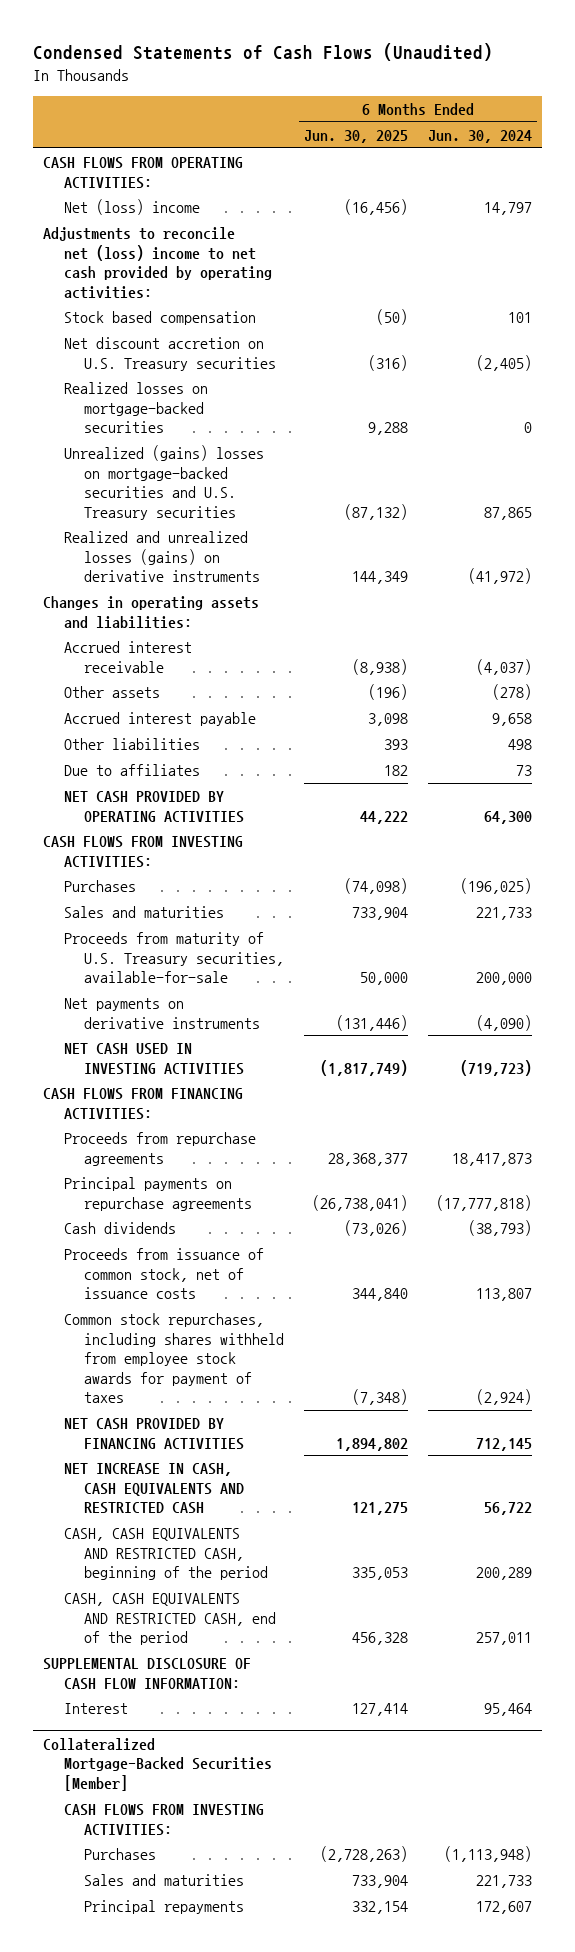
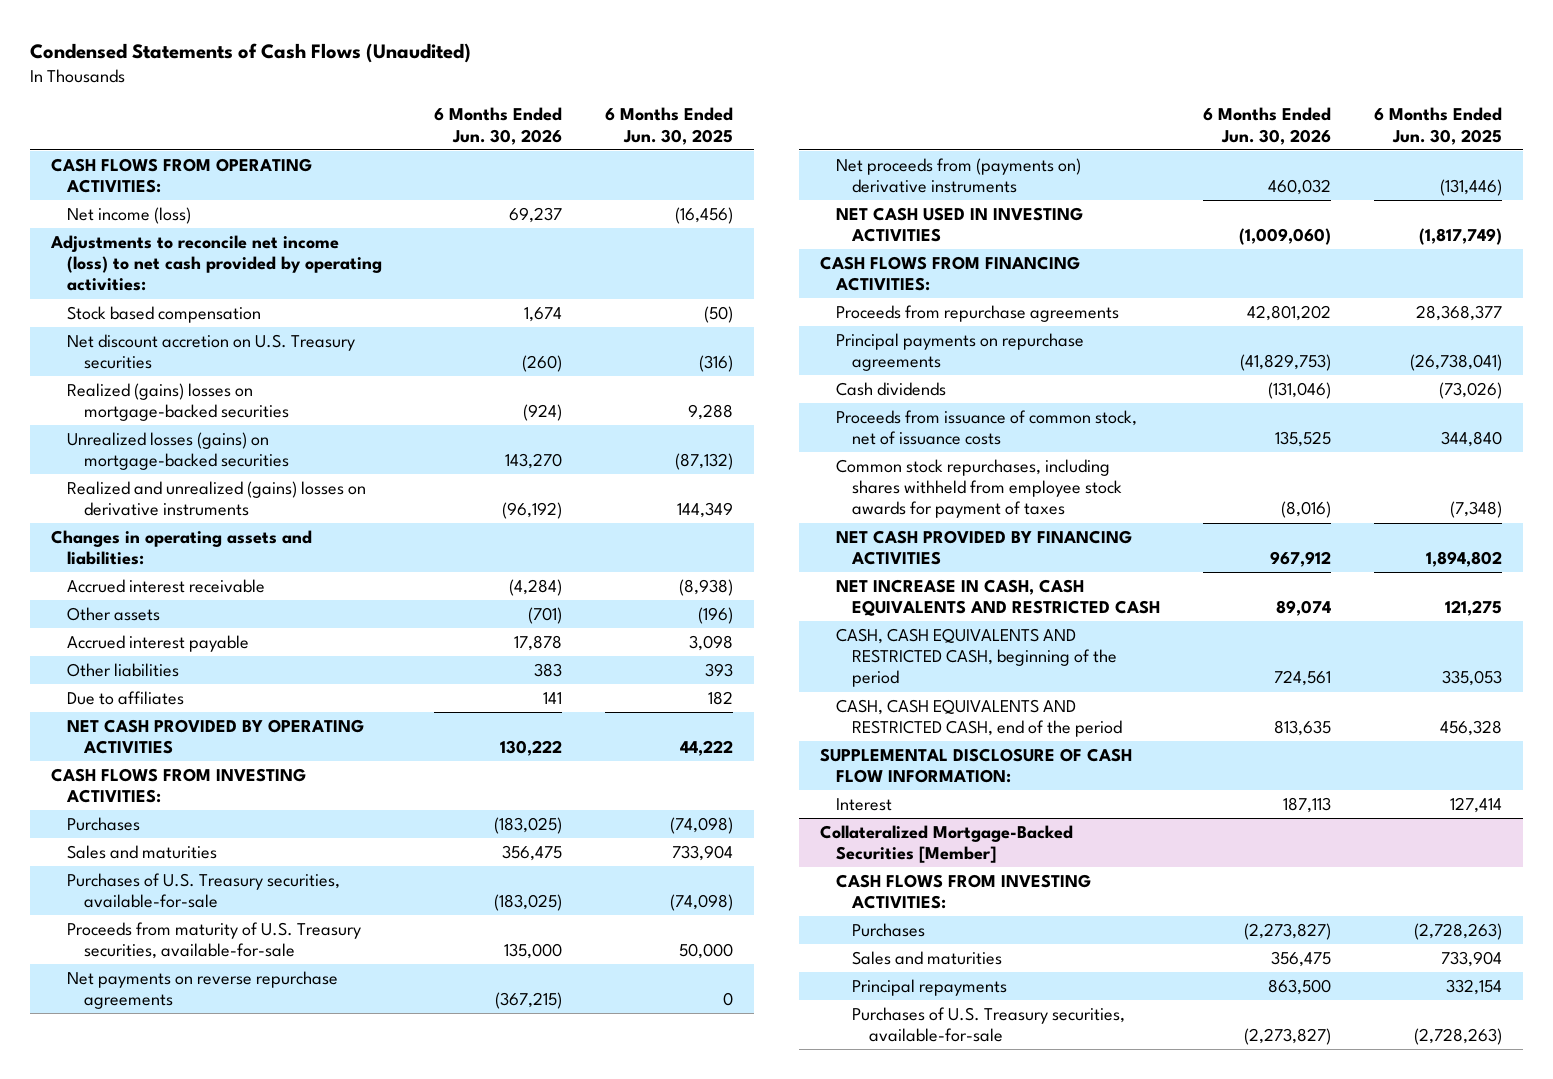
- | 6 Months Ended Jun. 30, 2025 | 6 Months Ended Jun. 30, 2024
+ | 6 Months Ended Jun. 30, 2026 | 6 Months Ended Jun. 30, 2025
- Net (loss) income | (16,456) | 14,797
- Adjustments to reconcile net (loss) income to net cash provided by operating activities:
+ Net income (loss) | 69,237 | (16,456)
+ Adjustments to reconcile net income (loss) to net cash provided by operating activities:
- Realized losses on mortgage-backed securities | 9,288 | 0
- Unrealized (gains) losses on mortgage-backed securities and U.S. Treasury securities | (87,132) | 87,865
- Realized and unrealized losses (gains) on derivative instruments | 144,349 | (41,972)
+ Realized (gains) losses on mortgage-backed securities | (924) | 9,288
+ Unrealized losses (gains) on mortgage-backed securities | 143,270 | (87,132)
+ Realized and unrealized (gains) losses on derivative instruments | (96,192) | 144,349
+ Purchases of U.S. Treasury securities, available-for-sale | (183,025) | (74,098)
- Net payments on derivative instruments | (131,446) | (4,090)
+ Net payments on reverse repurchase agreements | (367,215) | 0
+ Net proceeds from (payments on) derivative instruments | 460,032 | (131,446)
@ Collateralized Mortgage-Backed Securities [Member]
+ Purchases of U.S. Treasury securities, available-for-sale | (2,273,827) | (2,728,263)

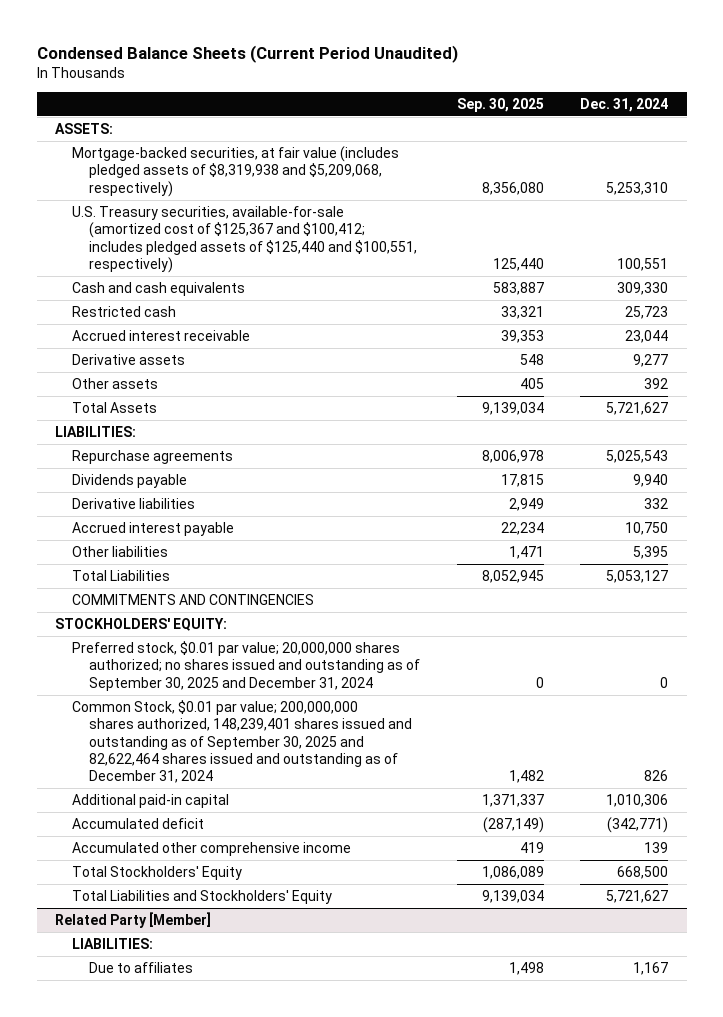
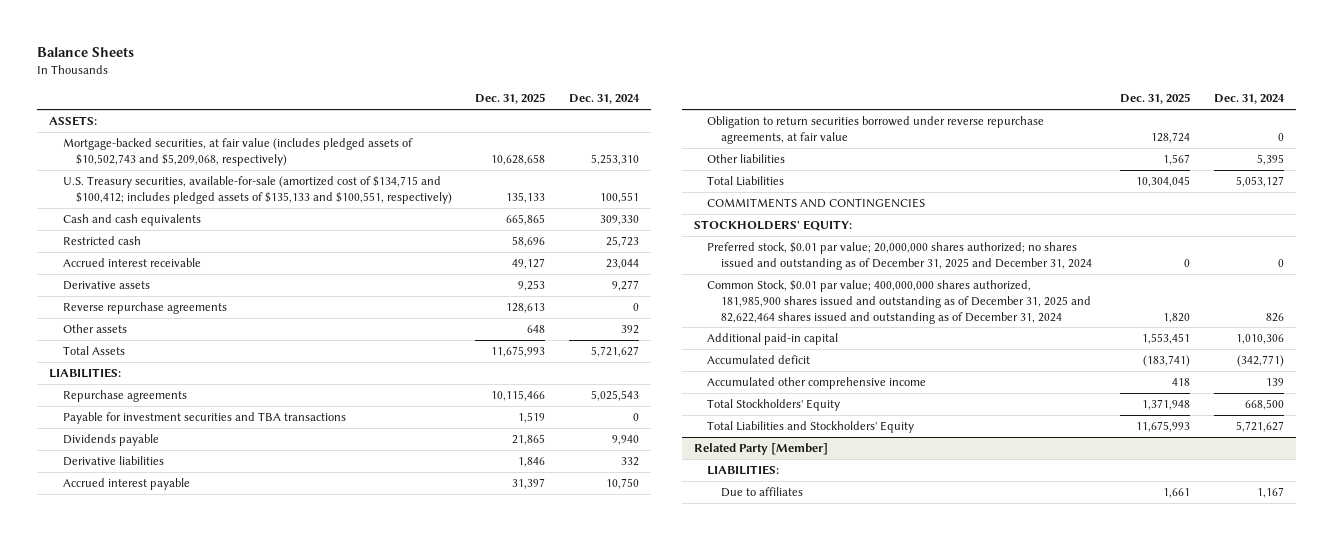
- Condensed Balance Sheets (Current Period Unaudited)
+ Balance Sheets
- | Sep. 30, 2025 | Dec. 31, 2024
+ | Dec. 31, 2025 | Dec. 31, 2024
- Mortgage-backed securities, at fair value (includes pledged assets of $8,319,938 and $5,209,068, respectively) | 8,356,080 | 5,253,310
- U.S. Treasury securities, available-for-sale (amortized cost of $125,367 and $100,412; includes pledged assets of $125,440 and $100,551, respectively) | 125,440 | 100,551
+ Mortgage-backed securities, at fair value (includes pledged assets of $10,502,743 and $5,209,068, respectively) | 10,628,658 | 5,253,310
+ U.S. Treasury securities, available-for-sale (amortized cost of $134,715 and $100,412; includes pledged assets of $135,133 and $100,551, respectively) | 135,133 | 100,551
+ Reverse repurchase agreements | 128,613 | 0
+ Payable for investment securities and TBA transactions | 1,519 | 0
+ Obligation to return securities borrowed under reverse repurchase agreements, at fair value | 128,724 | 0
- Preferred stock, $0.01 par value; 20,000,000 shares authorized; no shares issued and outstanding as of September 30, 2025 and December 31, 2024 | 0 | 0
- Common Stock, $0.01 par value; 200,000,000 shares authorized, 148,239,401 shares issued and outstanding as of September 30, 2025 and 82,622,464 shares issued and outstanding as of December 31, 2024 | 1,482 | 826
+ Preferred stock, $0.01 par value; 20,000,000 shares authorized; no shares issued and outstanding as of December 31, 2025 and December 31, 2024 | 0 | 0
+ Common Stock, $0.01 par value; 400,000,000 shares authorized, 181,985,900 shares issued and outstanding as of December 31, 2025 and 82,622,464 shares issued and outstanding as of December 31, 2024 | 1,820 | 826

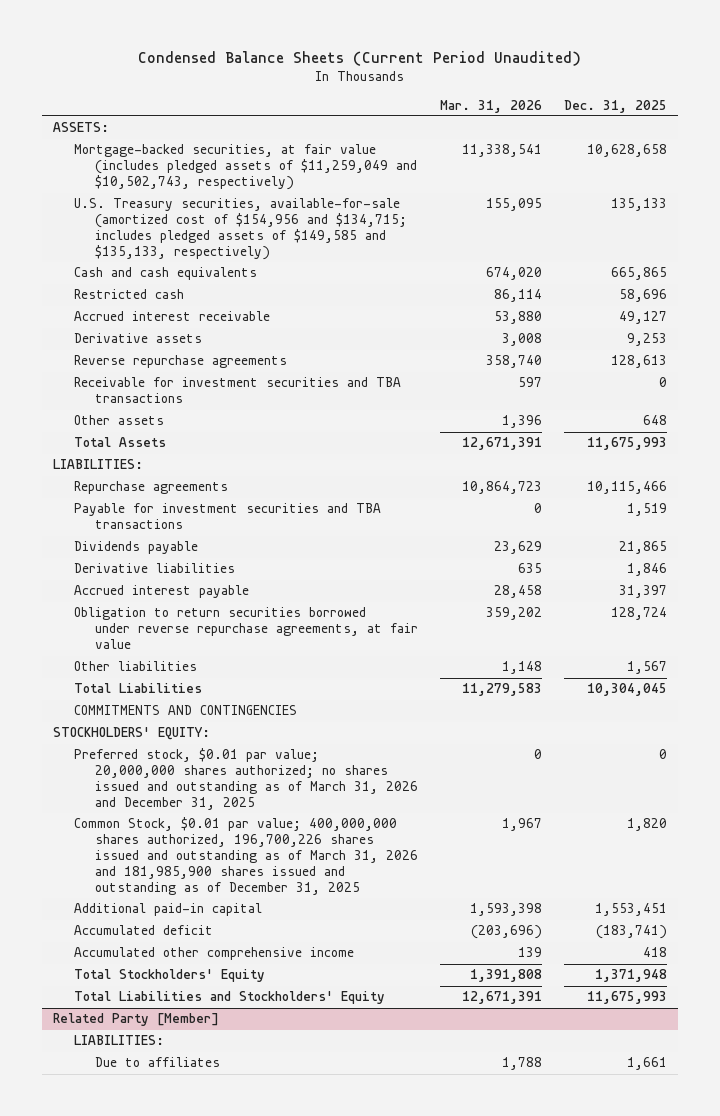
- Balance Sheets
+ Condensed Balance Sheets (Current Period Unaudited)
- | Dec. 31, 2025 | Dec. 31, 2024
+ | Mar. 31, 2026 | Dec. 31, 2025
- Mortgage-backed securities, at fair value (includes pledged assets of $10,502,743 and $5,209,068, respectively) | 10,628,658 | 5,253,310
- U.S. Treasury securities, available-for-sale (amortized cost of $134,715 and $100,412; includes pledged assets of $135,133 and $100,551, respectively) | 135,133 | 100,551
+ Mortgage-backed securities, at fair value (includes pledged assets of $11,259,049 and $10,502,743, respectively) | 11,338,541 | 10,628,658
+ U.S. Treasury securities, available-for-sale (amortized cost of $154,956 and $134,715; includes pledged assets of $149,585 and $135,133, respectively) | 155,095 | 135,133
+ Receivable for investment securities and TBA transactions | 597 | 0
- Preferred stock, $0.01 par value; 20,000,000 shares authorized; no shares issued and outstanding as of December 31, 2025 and December 31, 2024 | 0 | 0
- Common Stock, $0.01 par value; 400,000,000 shares authorized, 181,985,900 shares issued and outstanding as of December 31, 2025 and 82,622,464 shares issued and outstanding as of December 31, 2024 | 1,820 | 826
+ Preferred stock, $0.01 par value; 20,000,000 shares authorized; no shares issued and outstanding as of March 31, 2026 and December 31, 2025 | 0 | 0
+ Common Stock, $0.01 par value; 400,000,000 shares authorized, 196,700,226 shares issued and outstanding as of March 31, 2026 and 181,985,900 shares issued and outstanding as of December 31, 2025 | 1,967 | 1,820

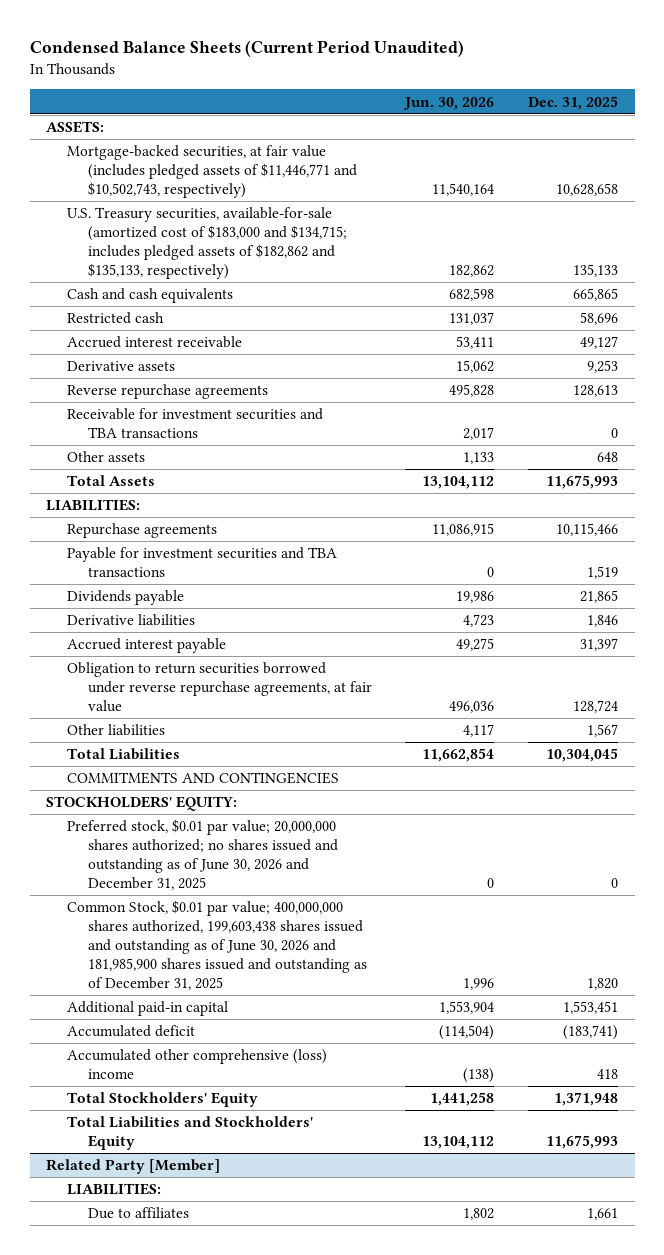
- | Mar. 31, 2026 | Dec. 31, 2025
+ | Jun. 30, 2026 | Dec. 31, 2025
- Mortgage-backed securities, at fair value (includes pledged assets of $11,259,049 and $10,502,743, respectively) | 11,338,541 | 10,628,658
- U.S. Treasury securities, available-for-sale (amortized cost of $154,956 and $134,715; includes pledged assets of $149,585 and $135,133, respectively) | 155,095 | 135,133
+ Mortgage-backed securities, at fair value (includes pledged assets of $11,446,771 and $10,502,743, respectively) | 11,540,164 | 10,628,658
+ U.S. Treasury securities, available-for-sale (amortized cost of $183,000 and $134,715; includes pledged assets of $182,862 and $135,133, respectively) | 182,862 | 135,133
- Preferred stock, $0.01 par value; 20,000,000 shares authorized; no shares issued and outstanding as of March 31, 2026 and December 31, 2025 | 0 | 0
- Common Stock, $0.01 par value; 400,000,000 shares authorized, 196,700,226 shares issued and outstanding as of March 31, 2026 and 181,985,900 shares issued and outstanding as of December 31, 2025 | 1,967 | 1,820
+ Preferred stock, $0.01 par value; 20,000,000 shares authorized; no shares issued and outstanding as of June 30, 2026 and December 31, 2025 | 0 | 0
+ Common Stock, $0.01 par value; 400,000,000 shares authorized, 199,603,438 shares issued and outstanding as of June 30, 2026 and 181,985,900 shares issued and outstanding as of December 31, 2025 | 1,996 | 1,820
- Accumulated other comprehensive income | 139 | 418
+ Accumulated other comprehensive (loss) income | (138) | 418

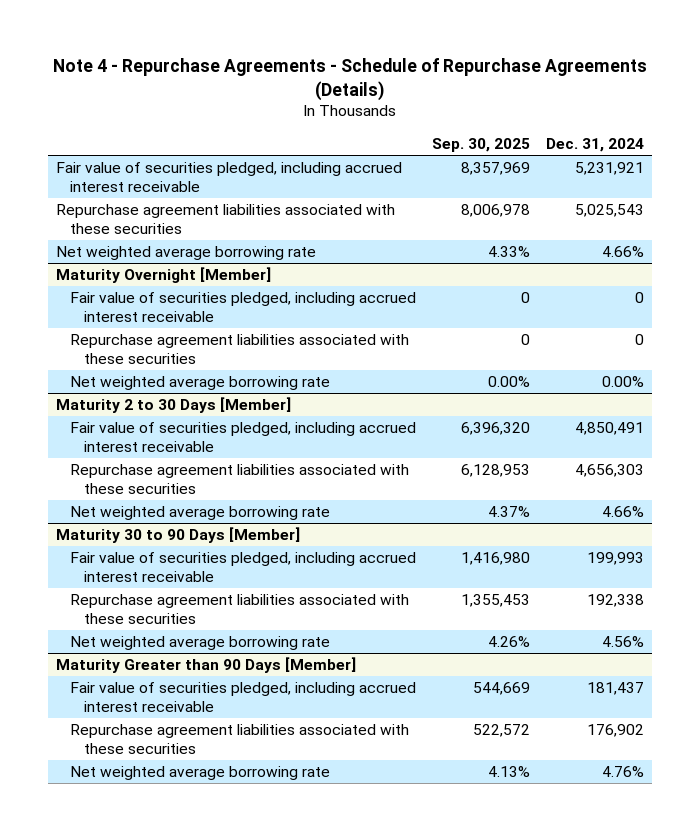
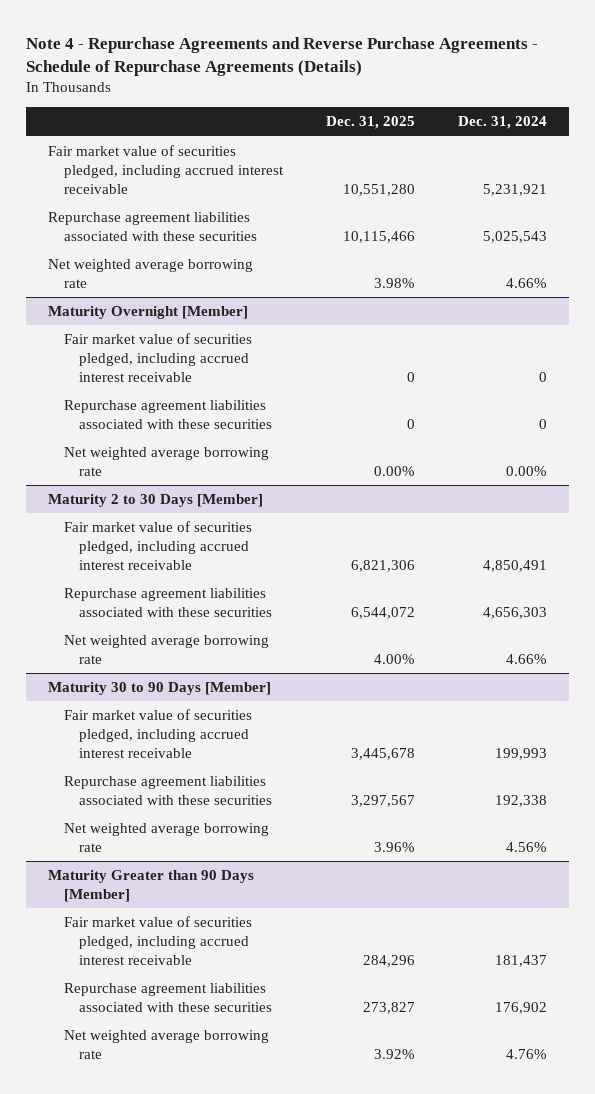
- Note 4 - Repurchase Agreements - Schedule of Repurchase Agreements (Details)
+ Note 4 - Repurchase Agreements and Reverse Purchase Agreements - Schedule of Repurchase Agreements (Details)
- | Sep. 30, 2025 | Dec. 31, 2024
+ | Dec. 31, 2025 | Dec. 31, 2024
- Fair value of securities pledged, including accrued interest receivable | 8,357,969 | 5,231,921
+ Fair market value of securities pledged, including accrued interest receivable | 10,551,280 | 5,231,921
@ Maturity Overnight [Member]
- Fair value of securities pledged, including accrued interest receivable | 0 | 0
+ Fair market value of securities pledged, including accrued interest receivable | 0 | 0
@ Maturity 2 to 30 Days [Member]
- Fair value of securities pledged, including accrued interest receivable | 6,396,320 | 4,850,491
+ Fair market value of securities pledged, including accrued interest receivable | 6,821,306 | 4,850,491
@ Maturity 30 to 90 Days [Member]
- Fair value of securities pledged, including accrued interest receivable | 1,416,980 | 199,993
+ Fair market value of securities pledged, including accrued interest receivable | 3,445,678 | 199,993
@ Maturity Greater than 90 Days [Member]
- Fair value of securities pledged, including accrued interest receivable | 544,669 | 181,437
+ Fair market value of securities pledged, including accrued interest receivable | 284,296 | 181,437

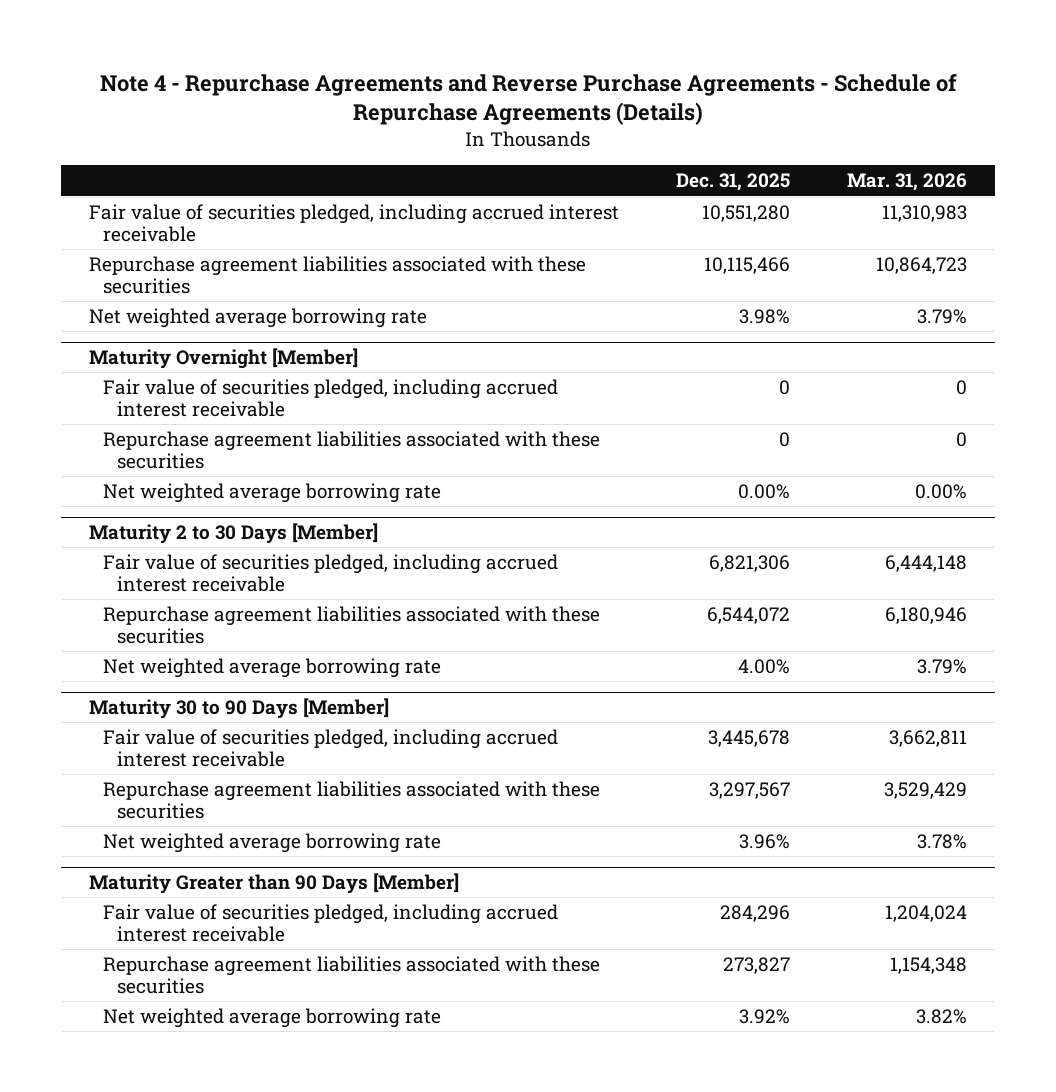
- | Dec. 31, 2025 | Dec. 31, 2024
+ | Dec. 31, 2025 | Mar. 31, 2026
- Fair market value of securities pledged, including accrued interest receivable | 10,551,280 | 5,231,921
+ Fair value of securities pledged, including accrued interest receivable | 10,551,280 | 11,310,983
@ Maturity Overnight [Member]
- Fair market value of securities pledged, including accrued interest receivable | 0 | 0
+ Fair value of securities pledged, including accrued interest receivable | 0 | 0
@ Maturity 2 to 30 Days [Member]
- Fair market value of securities pledged, including accrued interest receivable | 6,821,306 | 4,850,491
+ Fair value of securities pledged, including accrued interest receivable | 6,821,306 | 6,444,148
@ Maturity 30 to 90 Days [Member]
- Fair market value of securities pledged, including accrued interest receivable | 3,445,678 | 199,993
+ Fair value of securities pledged, including accrued interest receivable | 3,445,678 | 3,662,811
@ Maturity Greater than 90 Days [Member]
- Fair market value of securities pledged, including accrued interest receivable | 284,296 | 181,437
+ Fair value of securities pledged, including accrued interest receivable | 284,296 | 1,204,024

